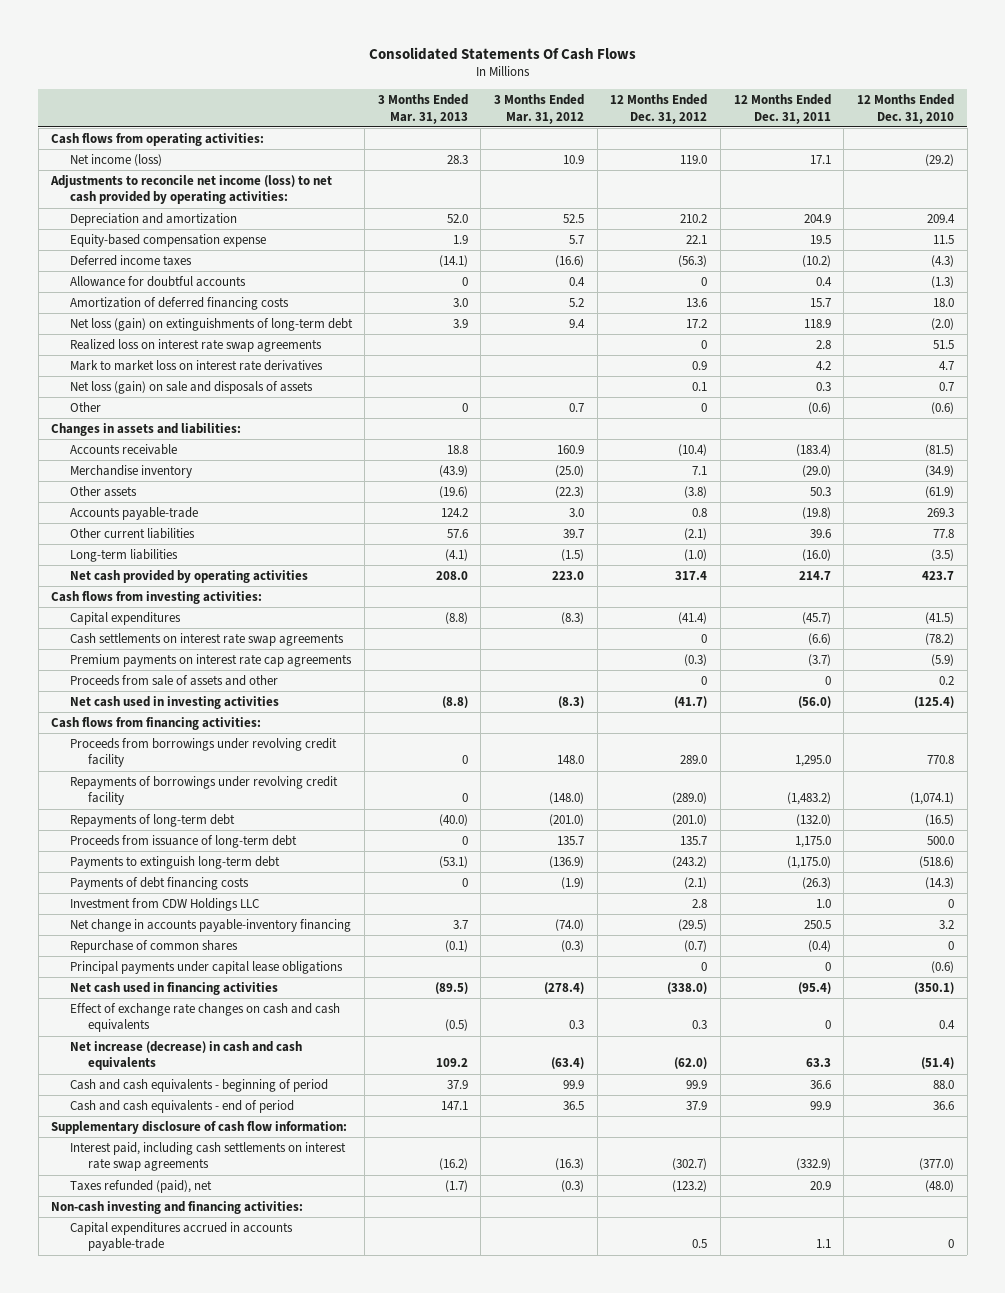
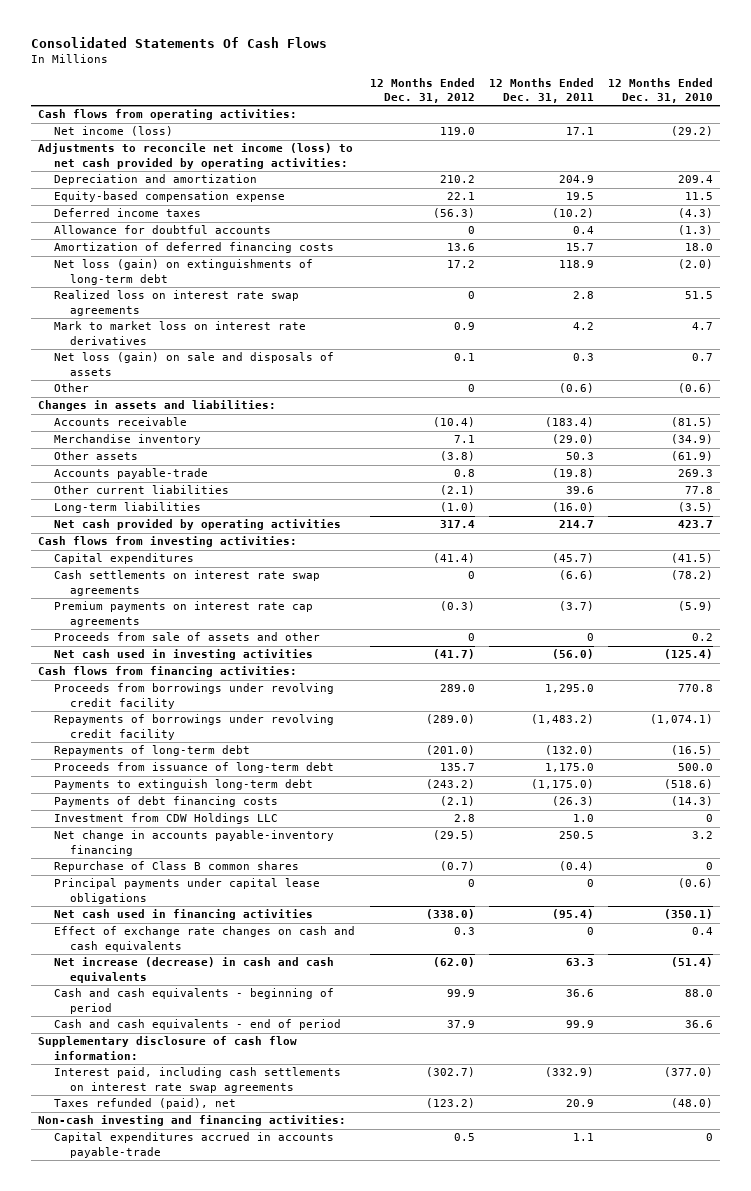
- | 3 Months Ended Mar. 31, 2013 | 3 Months Ended Mar. 31, 2012 | 12 Months Ended Dec. 31, 2012 | 12 Months Ended Dec. 31, 2011 | 12 Months Ended Dec. 31, 2010
+ | 12 Months Ended Dec. 31, 2012 | 12 Months Ended Dec. 31, 2011 | 12 Months Ended Dec. 31, 2010
- Repurchase of common shares | (0.1) | (0.3) | (0.7) | (0.4) | 0
+ Repurchase of Class B common shares | (0.7) | (0.4) | 0

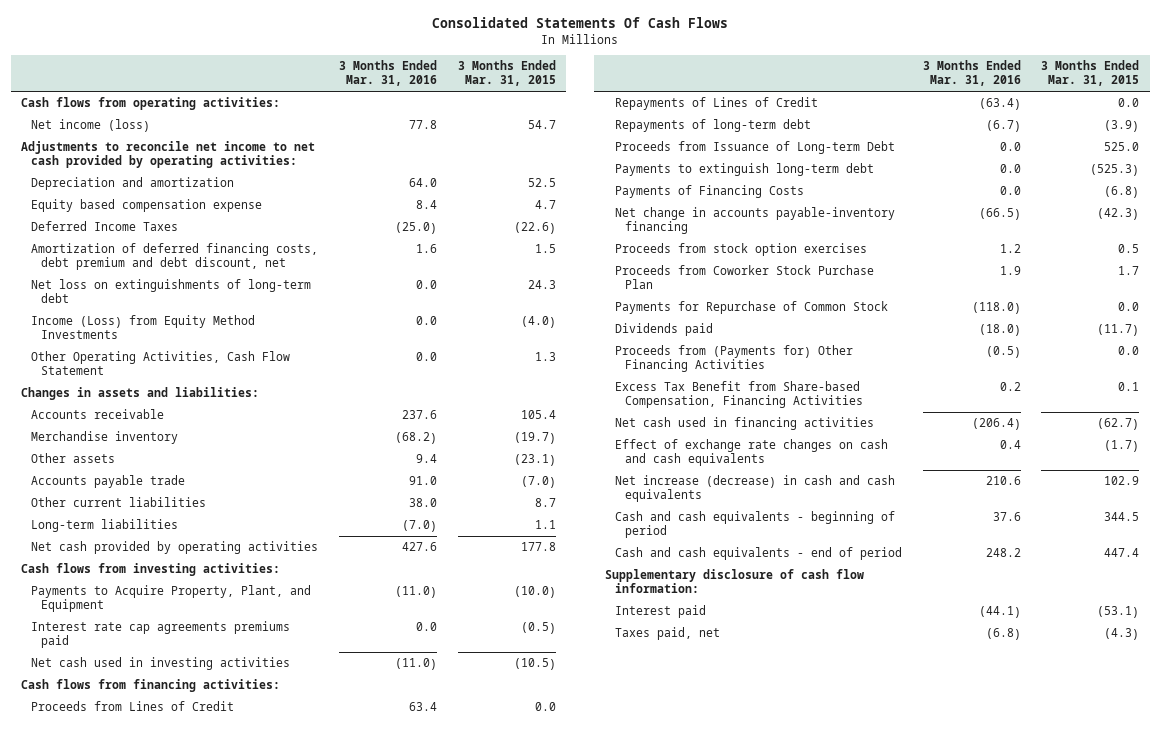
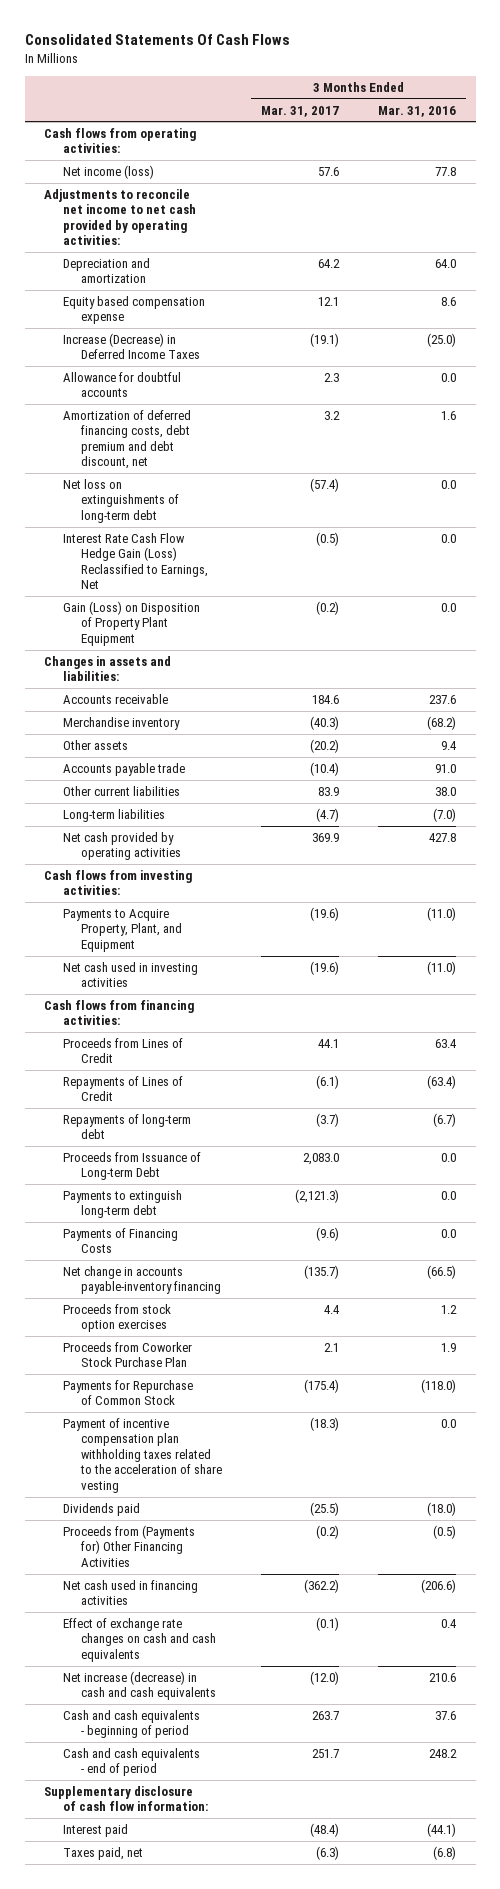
- | 3 Months Ended Mar. 31, 2016 | 3 Months Ended Mar. 31, 2015
+ | 3 Months Ended Mar. 31, 2017 | 3 Months Ended Mar. 31, 2016
- Equity based compensation expense | 8.4 | 4.7
- Deferred Income Taxes | (25.0) | (22.6)
+ Equity based compensation expense | 12.1 | 8.6
+ Increase (Decrease) in Deferred Income Taxes | (19.1) | (25.0)
+ Allowance for doubtful accounts | 2.3 | 0.0
- Income (Loss) from Equity Method Investments | 0.0 | (4.0)
- Other Operating Activities, Cash Flow Statement | 0.0 | 1.3
+ Interest Rate Cash Flow Hedge Gain (Loss) Reclassified to Earnings, Net | (0.5) | 0.0
+ Gain (Loss) on Disposition of Property Plant Equipment | (0.2) | 0.0
- Net cash provided by operating activities | 427.6 | 177.8
+ Net cash provided by operating activities | 369.9 | 427.8
- Interest rate cap agreements premiums paid | 0.0 | (0.5)
+ Payment of incentive compensation plan withholding taxes related to the acceleration of share vesting | (18.3) | 0.0
- Excess Tax Benefit from Share-based Compensation, Financing Activities | 0.2 | 0.1
- Net cash used in financing activities | (206.4) | (62.7)
+ Net cash used in financing activities | (362.2) | (206.6)

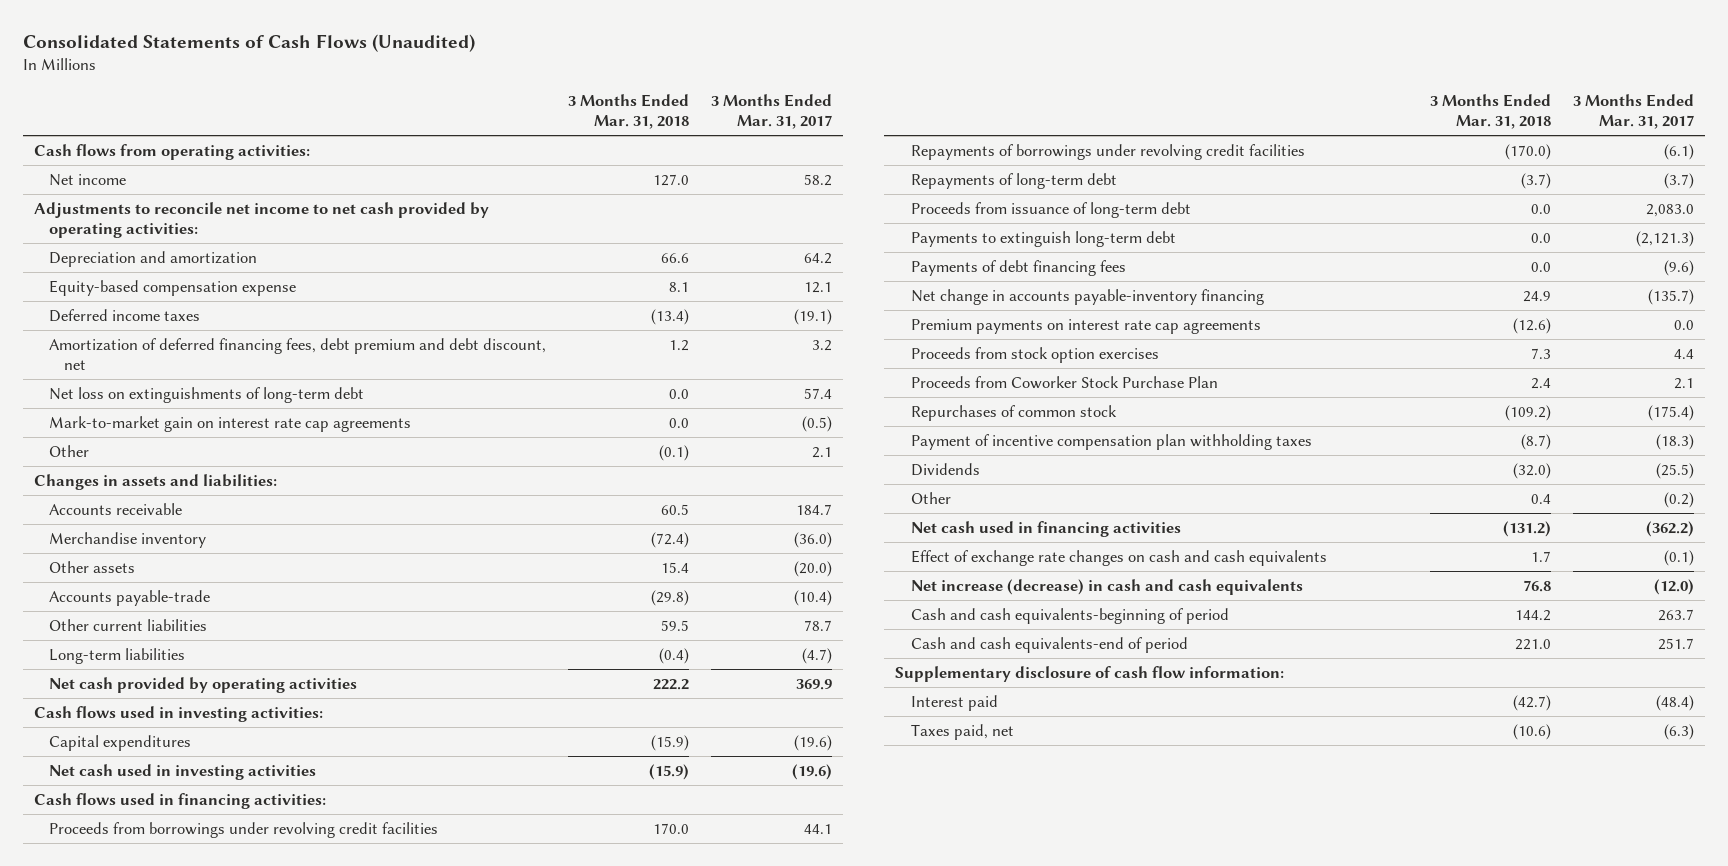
- Consolidated Statements Of Cash Flows
+ Consolidated Statements of Cash Flows (Unaudited)
- | 3 Months Ended Mar. 31, 2017 | 3 Months Ended Mar. 31, 2016
+ | 3 Months Ended Mar. 31, 2018 | 3 Months Ended Mar. 31, 2017
- Net income (loss) | 57.6 | 77.8
+ Net income | 127.0 | 58.2
- Equity based compensation expense | 12.1 | 8.6
- Increase (Decrease) in Deferred Income Taxes | (19.1) | (25.0)
- Allowance for doubtful accounts | 2.3 | 0.0
- Amortization of deferred financing costs, debt premium and debt discount, net | 3.2 | 1.6
- Net loss on extinguishments of long-term debt | (57.4) | 0.0
- Interest Rate Cash Flow Hedge Gain (Loss) Reclassified to Earnings, Net | (0.5) | 0.0
- Gain (Loss) on Disposition of Property Plant Equipment | (0.2) | 0.0
+ Equity-based compensation expense | 8.1 | 12.1
+ Deferred income taxes | (13.4) | (19.1)
+ Amortization of deferred financing fees, debt premium and debt discount, net | 1.2 | 3.2
+ Net loss on extinguishments of long-term debt | 0.0 | 57.4
+ Mark-to-market gain on interest rate cap agreements | 0.0 | (0.5)
+ Other | (0.1) | 2.1
- Accounts receivable | 184.6 | 237.6
- Merchandise inventory | (40.3) | (68.2)
- Other assets | (20.2) | 9.4
- Accounts payable trade | (10.4) | 91.0
- Other current liabilities | 83.9 | 38.0
+ Accounts receivable | 60.5 | 184.7
+ Merchandise inventory | (72.4) | (36.0)
+ Other assets | 15.4 | (20.0)
+ Accounts payable-trade | (29.8) | (10.4)
+ Other current liabilities | 59.5 | 78.7
- Cash flows from investing activities:
- Payments to Acquire Property, Plant, and Equipment | (19.6) | (11.0)
+ Cash flows used in investing activities:
+ Capital expenditures | (15.9) | (19.6)
- Cash flows from financing activities:
- Proceeds from Lines of Credit | 44.1 | 63.4
- Repayments of Lines of Credit | (6.1) | (63.4)
+ Cash flows used in financing activities:
+ Proceeds from borrowings under revolving credit facilities | 170.0 | 44.1
+ Repayments of borrowings under revolving credit facilities | (170.0) | (6.1)
- Proceeds from Issuance of Long-term Debt | 2,083.0 | 0.0
+ Proceeds from issuance of long-term debt | 0.0 | 2,083.0
- Payments of Financing Costs | (9.6) | 0.0
+ Payments of debt financing fees | 0.0 | (9.6)
+ Premium payments on interest rate cap agreements | (12.6) | 0.0
- Payments for Repurchase of Common Stock | (175.4) | (118.0)
- Payment of incentive compensation plan withholding taxes related to the acceleration of share vesting | (18.3) | 0.0
- Dividends paid | (25.5) | (18.0)
- Proceeds from (Payments for) Other Financing Activities | (0.2) | (0.5)
+ Repurchases of common stock | (109.2) | (175.4)
+ Payment of incentive compensation plan withholding taxes | (8.7) | (18.3)
+ Dividends | (32.0) | (25.5)
+ Other | 0.4 | (0.2)
- Cash and cash equivalents - beginning of period | 263.7 | 37.6
- Cash and cash equivalents - end of period | 251.7 | 248.2
+ Cash and cash equivalents-beginning of period | 144.2 | 263.7
+ Cash and cash equivalents-end of period | 221.0 | 251.7

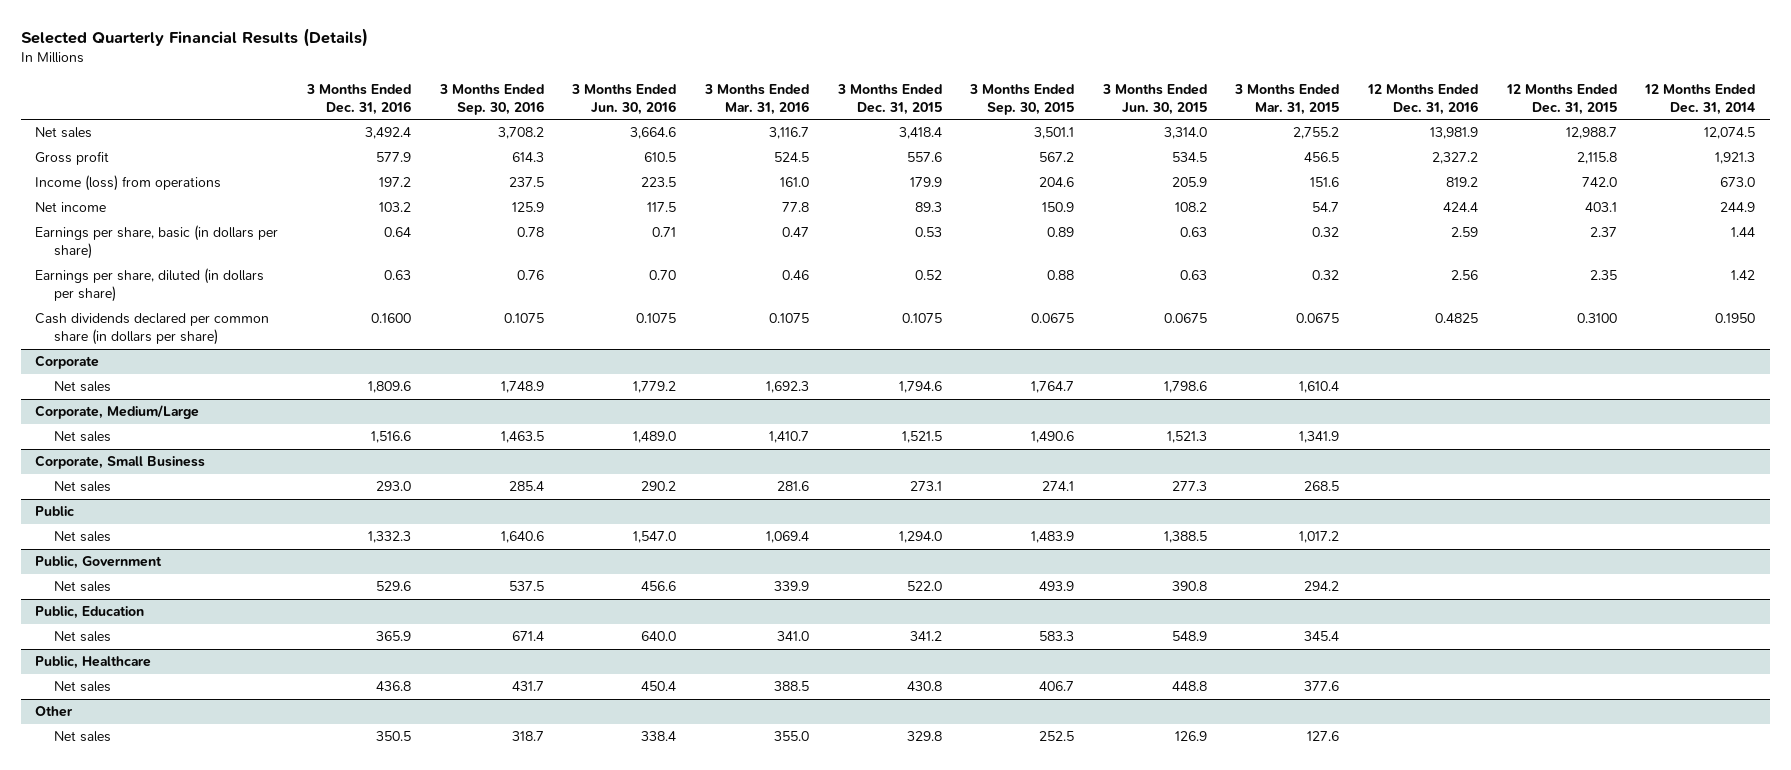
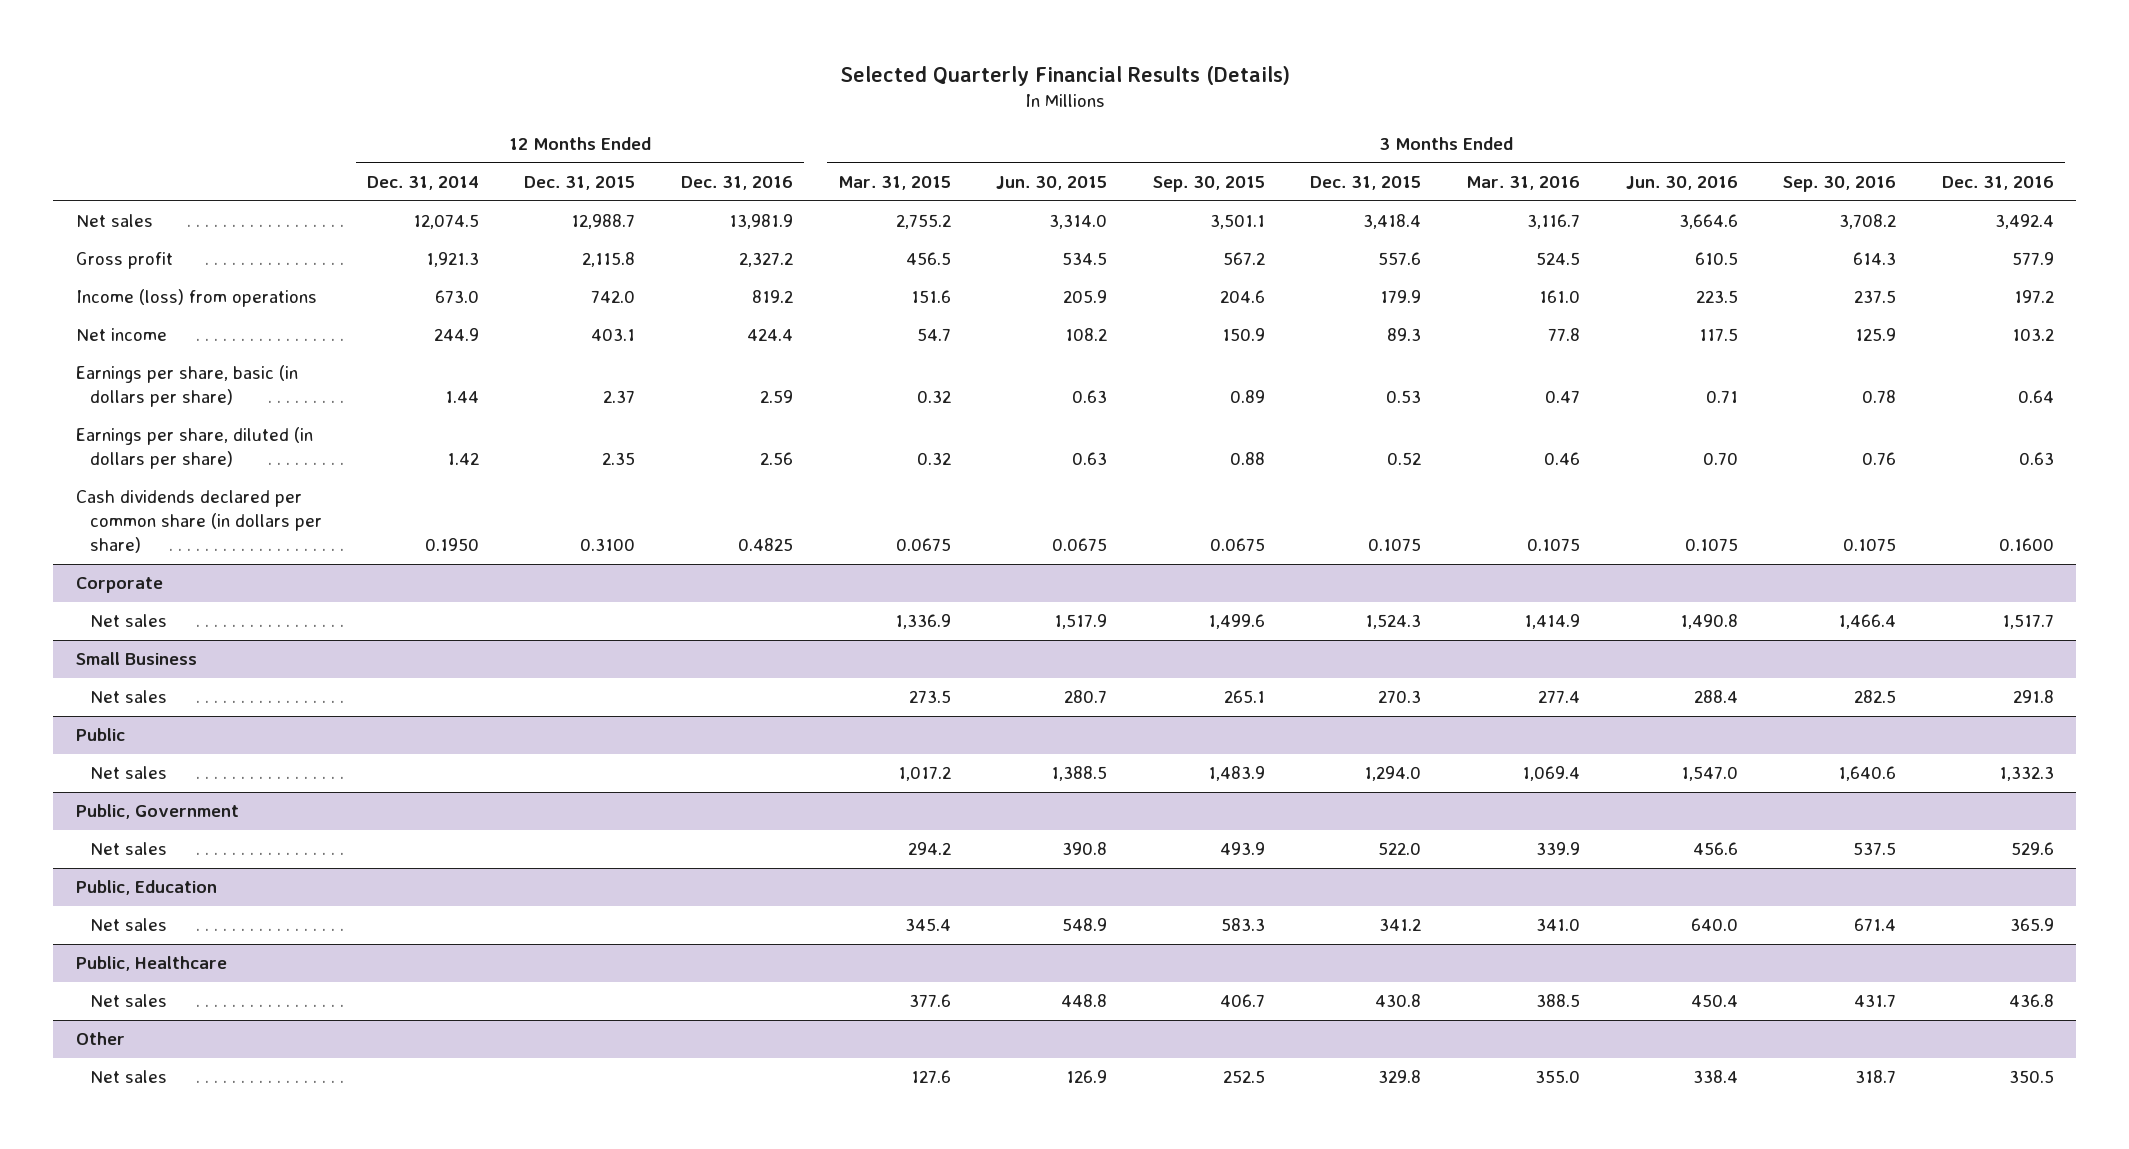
- | 3 Months Ended Dec. 31, 2016 | 3 Months Ended Sep. 30, 2016 | 3 Months Ended Jun. 30, 2016 | 3 Months Ended Mar. 31, 2016 | 3 Months Ended Dec. 31, 2015 | 3 Months Ended Sep. 30, 2015 | 3 Months Ended Jun. 30, 2015 | 3 Months Ended Mar. 31, 2015 | 12 Months Ended Dec. 31, 2016 | 12 Months Ended Dec. 31, 2015 | 12 Months Ended Dec. 31, 2014
+ | 12 Months Ended Dec. 31, 2014 | 12 Months Ended Dec. 31, 2015 | 12 Months Ended Dec. 31, 2016 | 3 Months Ended Mar. 31, 2015 | 3 Months Ended Jun. 30, 2015 | 3 Months Ended Sep. 30, 2015 | 3 Months Ended Dec. 31, 2015 | 3 Months Ended Mar. 31, 2016 | 3 Months Ended Jun. 30, 2016 | 3 Months Ended Sep. 30, 2016 | 3 Months Ended Dec. 31, 2016
@ Corporate
- Net sales | 1,809.6 | 1,748.9 | 1,779.2 | 1,692.3 | 1,794.6 | 1,764.7 | 1,798.6 | 1,610.4 | | |
- Corporate, Medium/Large
- Net sales | 1,516.6 | 1,463.5 | 1,489.0 | 1,410.7 | 1,521.5 | 1,490.6 | 1,521.3 | 1,341.9 | | |
- Corporate, Small Business
- Net sales | 293.0 | 285.4 | 290.2 | 281.6 | 273.1 | 274.1 | 277.3 | 268.5 | | |
@ Corporate
+ Net sales | | | | 1,336.9 | 1,517.9 | 1,499.6 | 1,524.3 | 1,414.9 | 1,490.8 | 1,466.4 | 1,517.7
+ Small Business
+ Net sales | | | | 273.5 | 280.7 | 265.1 | 270.3 | 277.4 | 288.4 | 282.5 | 291.8

